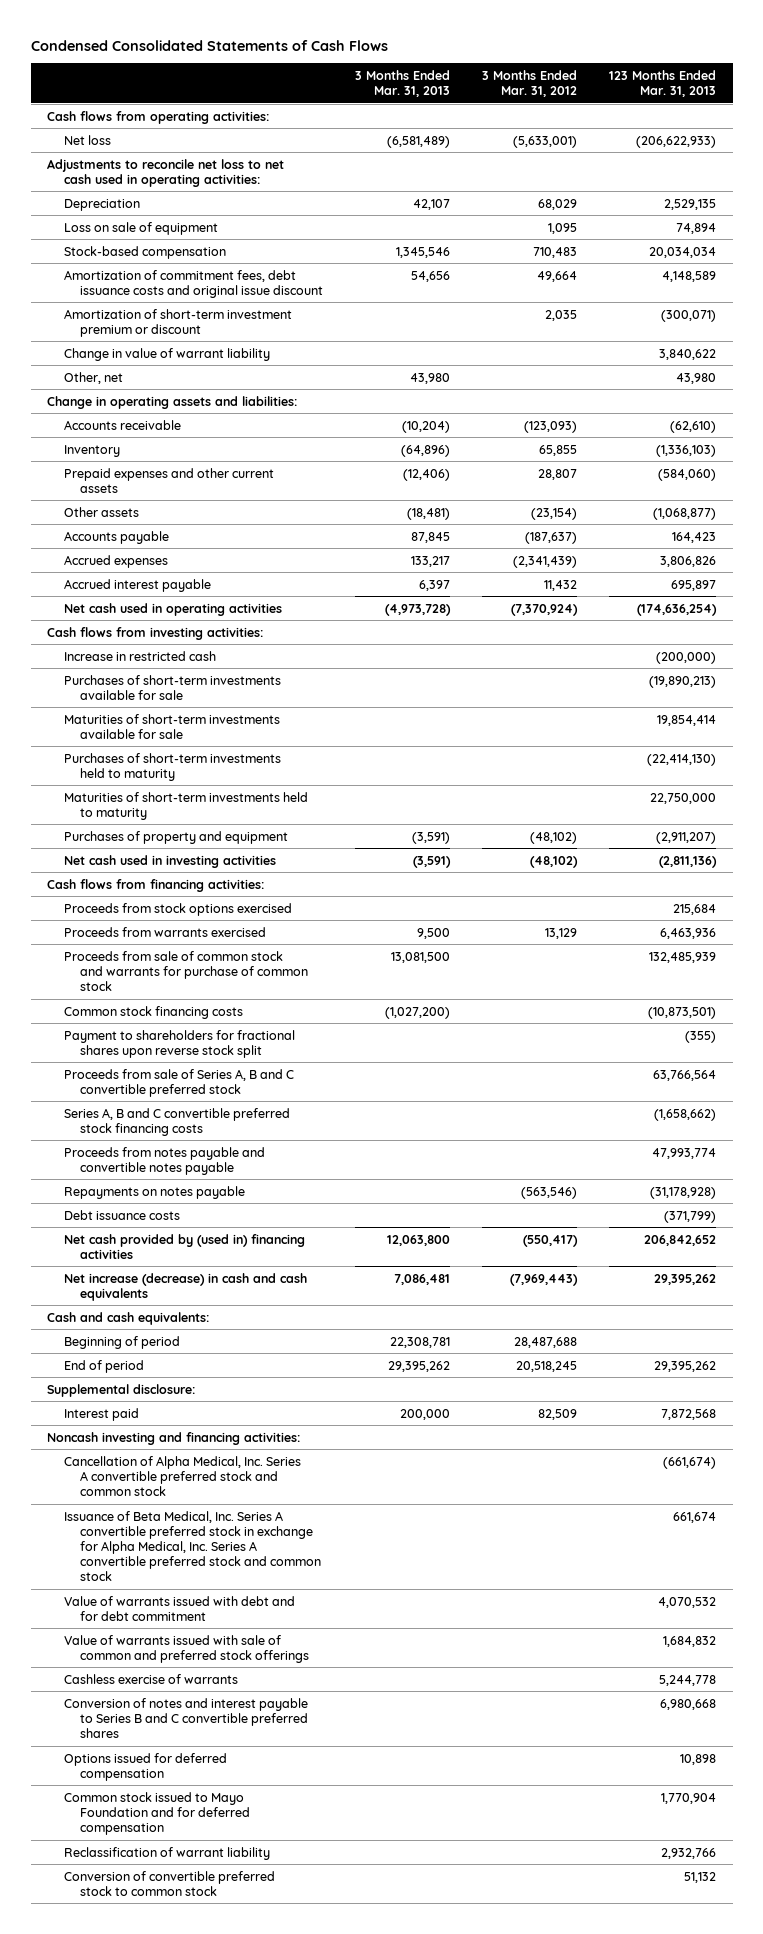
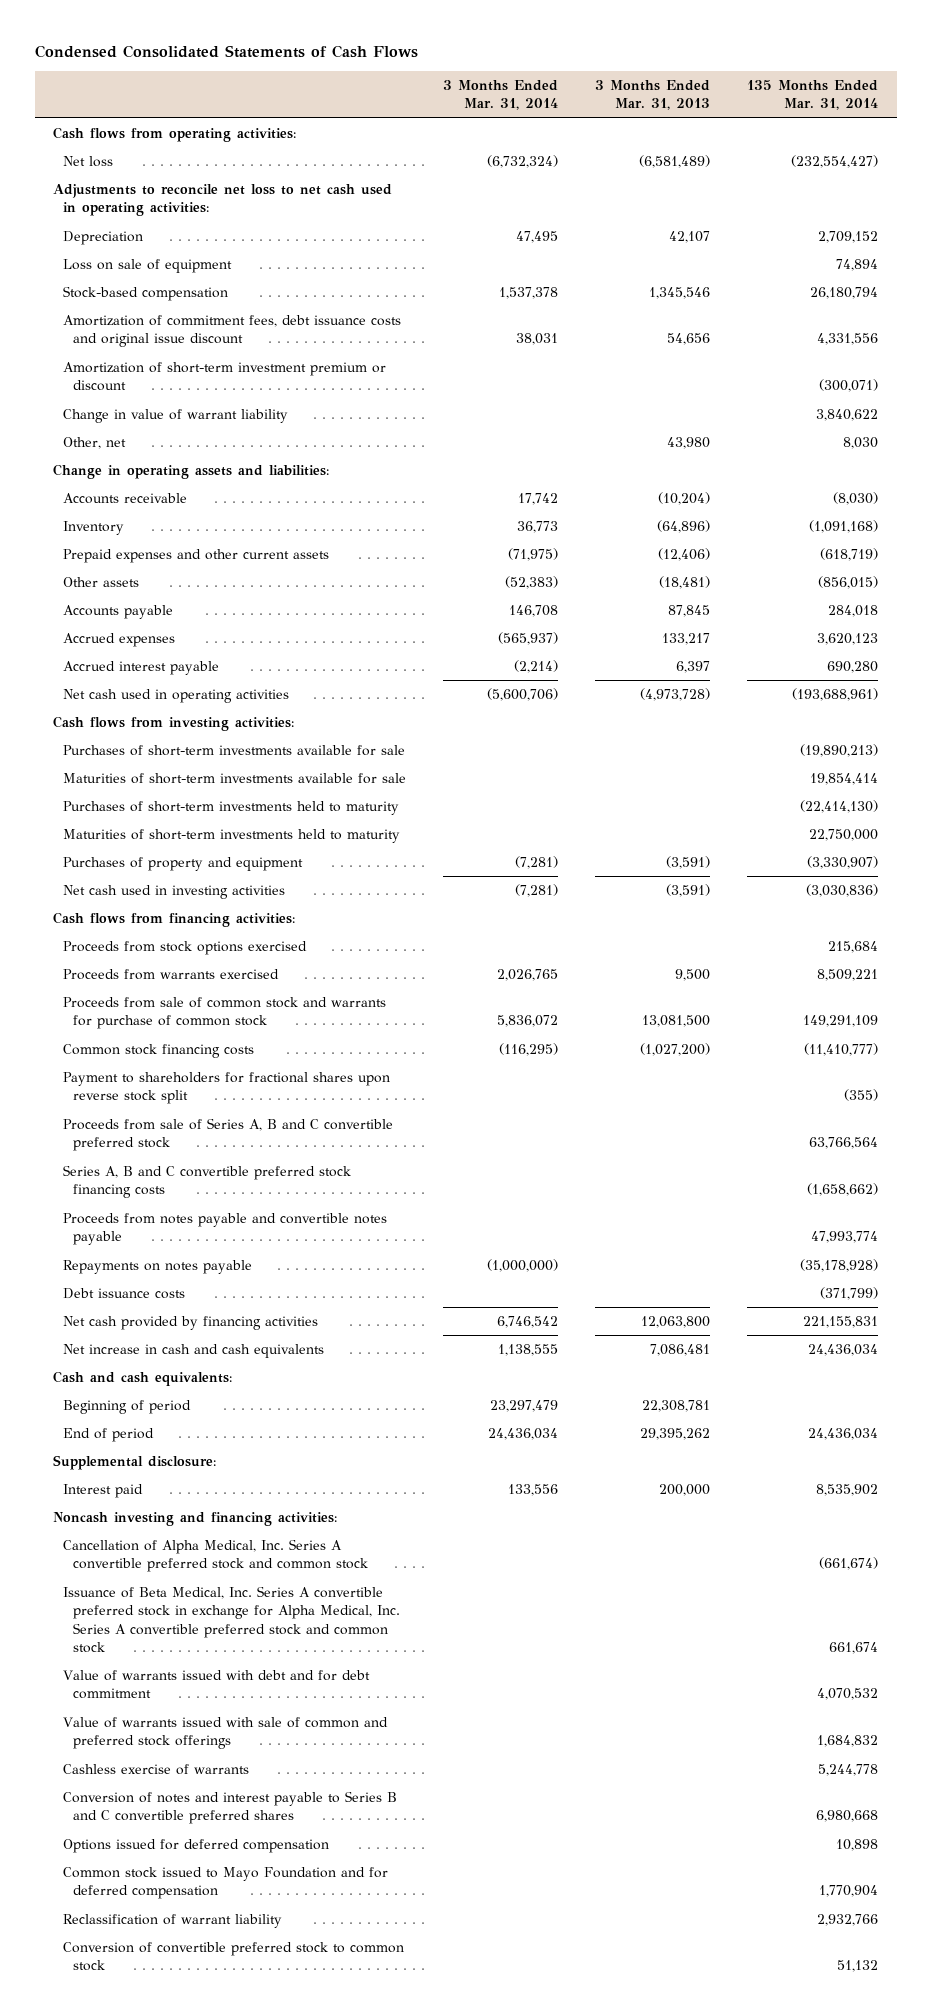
- | 3 Months Ended Mar. 31, 2013 | 3 Months Ended Mar. 31, 2012 | 123 Months Ended Mar. 31, 2013
+ | 3 Months Ended Mar. 31, 2014 | 3 Months Ended Mar. 31, 2013 | 135 Months Ended Mar. 31, 2014
- Increase in restricted cash | | | (200,000)
- Net cash provided by (used in) financing activities | 12,063,800 | (550,417) | 206,842,652
- Net increase (decrease) in cash and cash equivalents | 7,086,481 | (7,969,443) | 29,395,262
+ Net cash provided by financing activities | 6,746,542 | 12,063,800 | 221,155,831
+ Net increase in cash and cash equivalents | 1,138,555 | 7,086,481 | 24,436,034

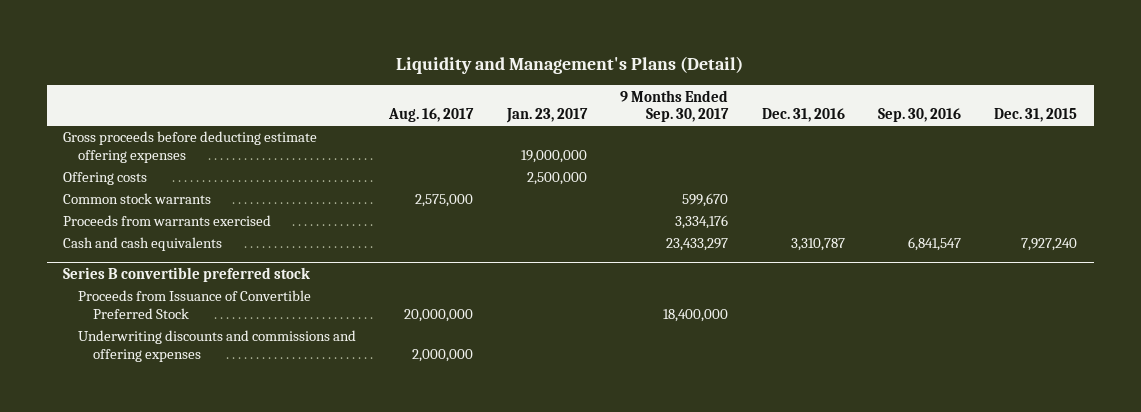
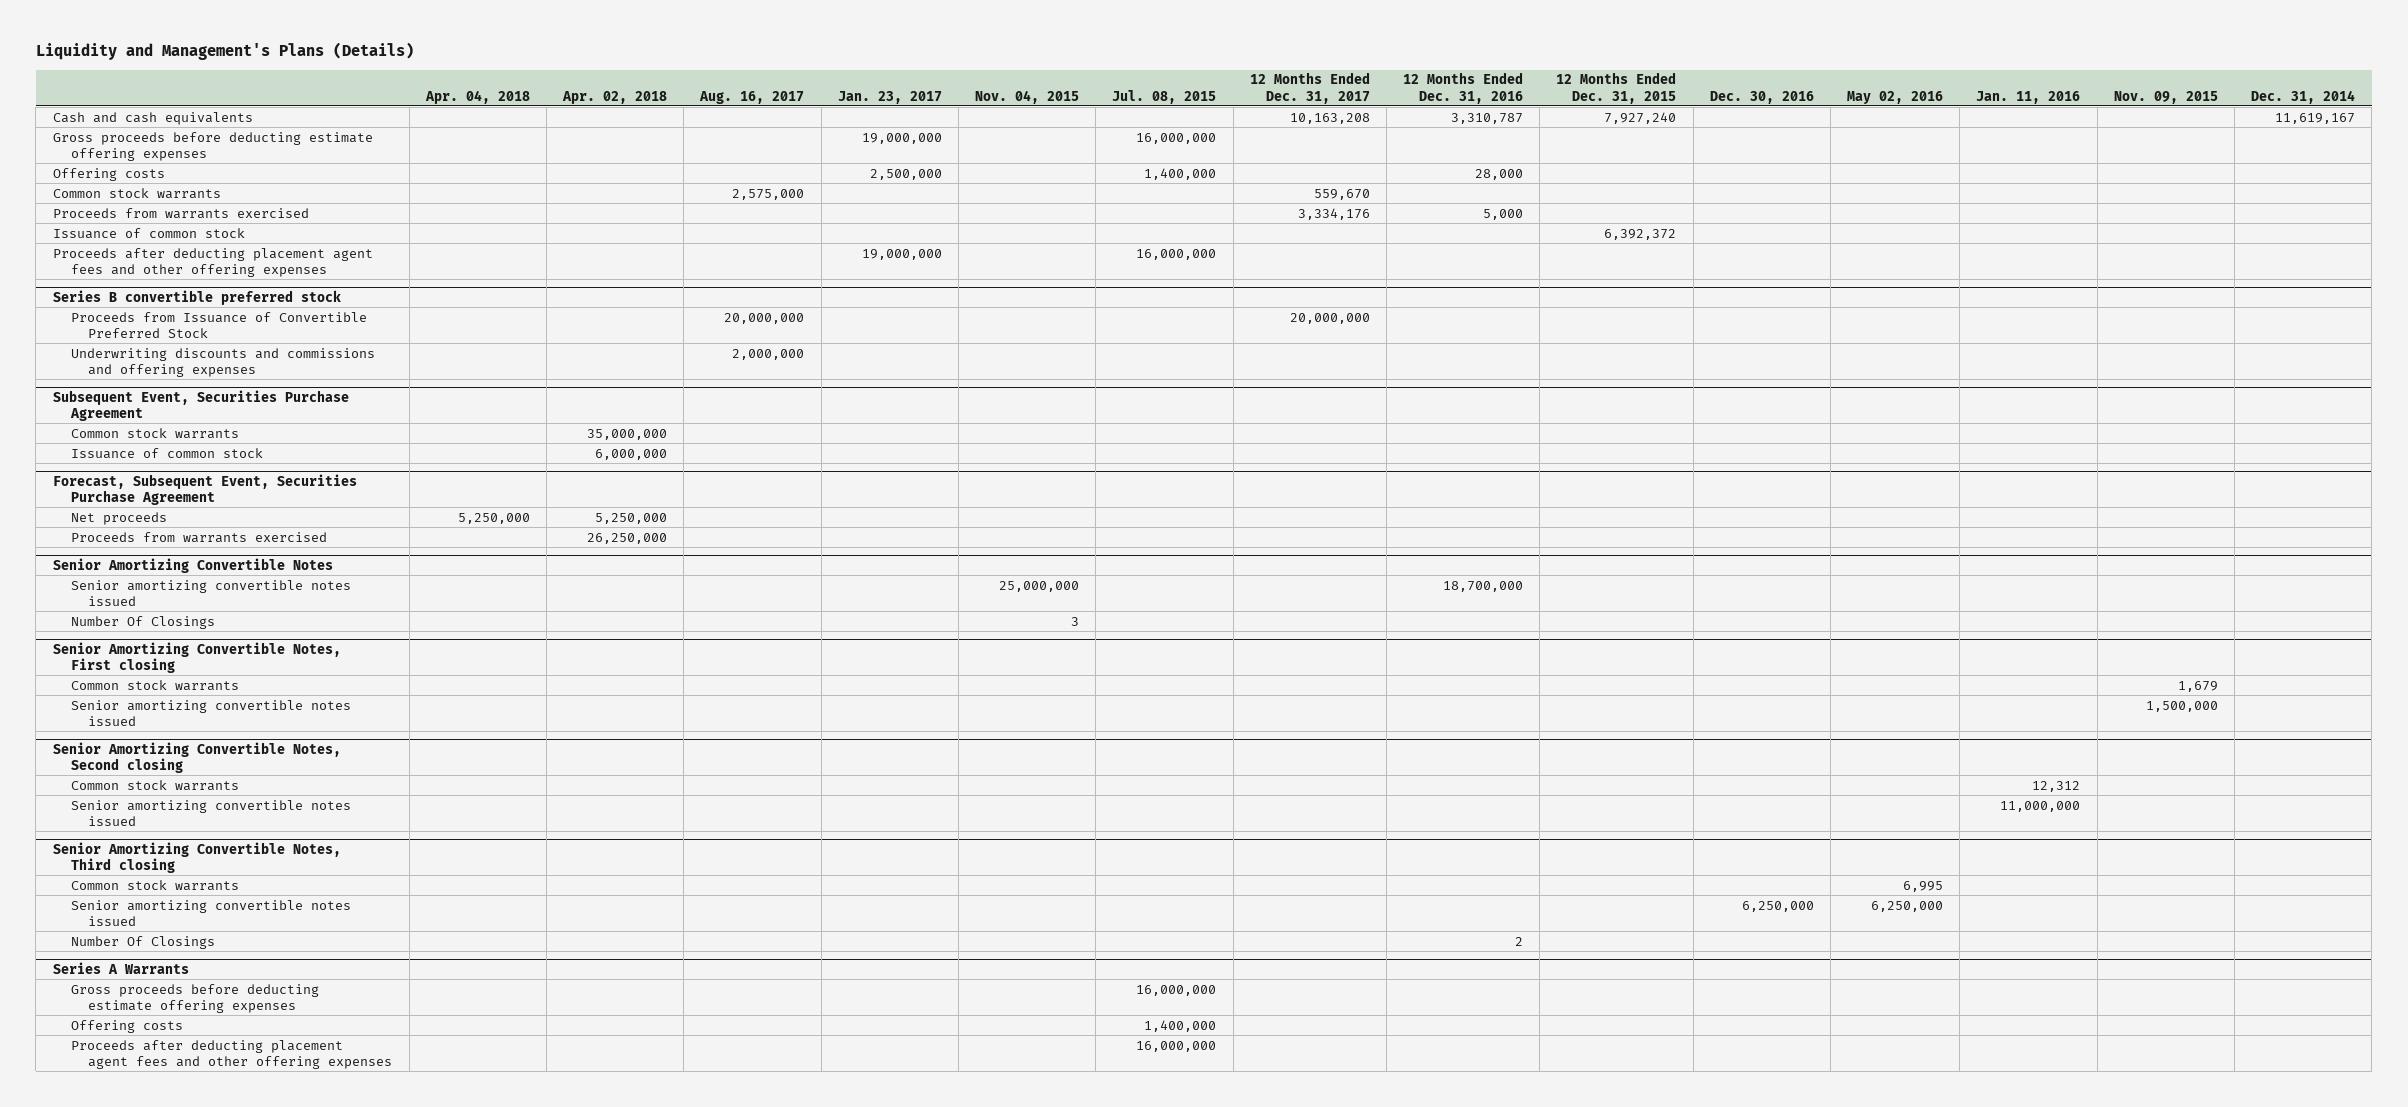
- Liquidity and Management's Plans (Detail)
+ Liquidity and Management's Plans (Details)
- | Aug. 16, 2017 | Jan. 23, 2017 | 9 Months Ended Sep. 30, 2017 | Dec. 31, 2016 | Sep. 30, 2016 | Dec. 31, 2015
+ | Apr. 04, 2018 | Apr. 02, 2018 | Aug. 16, 2017 | Jan. 23, 2017 | Nov. 04, 2015 | Jul. 08, 2015 | 12 Months Ended Dec. 31, 2017 | 12 Months Ended Dec. 31, 2016 | 12 Months Ended Dec. 31, 2015 | Dec. 30, 2016 | May 02, 2016 | Jan. 11, 2016 | Nov. 09, 2015 | Dec. 31, 2014
moved up: Cash and cash equivalents | | | | | | | 10,163,208 | 3,310,787 | 7,927,240 | | | | | 11,619,167
+ Issuance of common stock | | | | | | | | | 6,392,372 | | | | |
+ Proceeds after deducting placement agent fees and other offering expenses | | | | 19,000,000 | | 16,000,000 | | | | | | | |
+ Subsequent Event, Securities Purchase Agreement
+ Common stock warrants | | 35,000,000 | | | | | | | | | | | |
+ Issuance of common stock | | 6,000,000 | | | | | | | | | | | |
+ Forecast, Subsequent Event, Securities Purchase Agreement
+ Net proceeds | 5,250,000 | 5,250,000 | | | | | | | | | | | |
+ Proceeds from warrants exercised | | 26,250,000 | | | | | | | | | | | |
+ Senior Amortizing Convertible Notes
+ Senior amortizing convertible notes issued | | | | | 25,000,000 | | | 18,700,000 | | | | | |
+ Number Of Closings | | | | | 3 | | | | | | | | |
+ Senior Amortizing Convertible Notes, First closing
+ Common stock warrants | | | | | | | | | | | | | 1,679 |
+ Senior amortizing convertible notes issued | | | | | | | | | | | | | 1,500,000 |
+ Senior Amortizing Convertible Notes, Second closing
+ Common stock warrants | | | | | | | | | | | | 12,312 | |
+ Senior amortizing convertible notes issued | | | | | | | | | | | | 11,000,000 | |
+ Senior Amortizing Convertible Notes, Third closing
+ Common stock warrants | | | | | | | | | | | 6,995 | | |
+ Senior amortizing convertible notes issued | | | | | | | | | | 6,250,000 | 6,250,000 | | |
+ Number Of Closings | | | | | | | | 2 | | | | | |
+ Series A Warrants
+ Gross proceeds before deducting estimate offering expenses | | | | | | 16,000,000 | | | | | | | |
+ Offering costs | | | | | | 1,400,000 | | | | | | | |
+ Proceeds after deducting placement agent fees and other offering expenses | | | | | | 16,000,000 | | | | | | | |

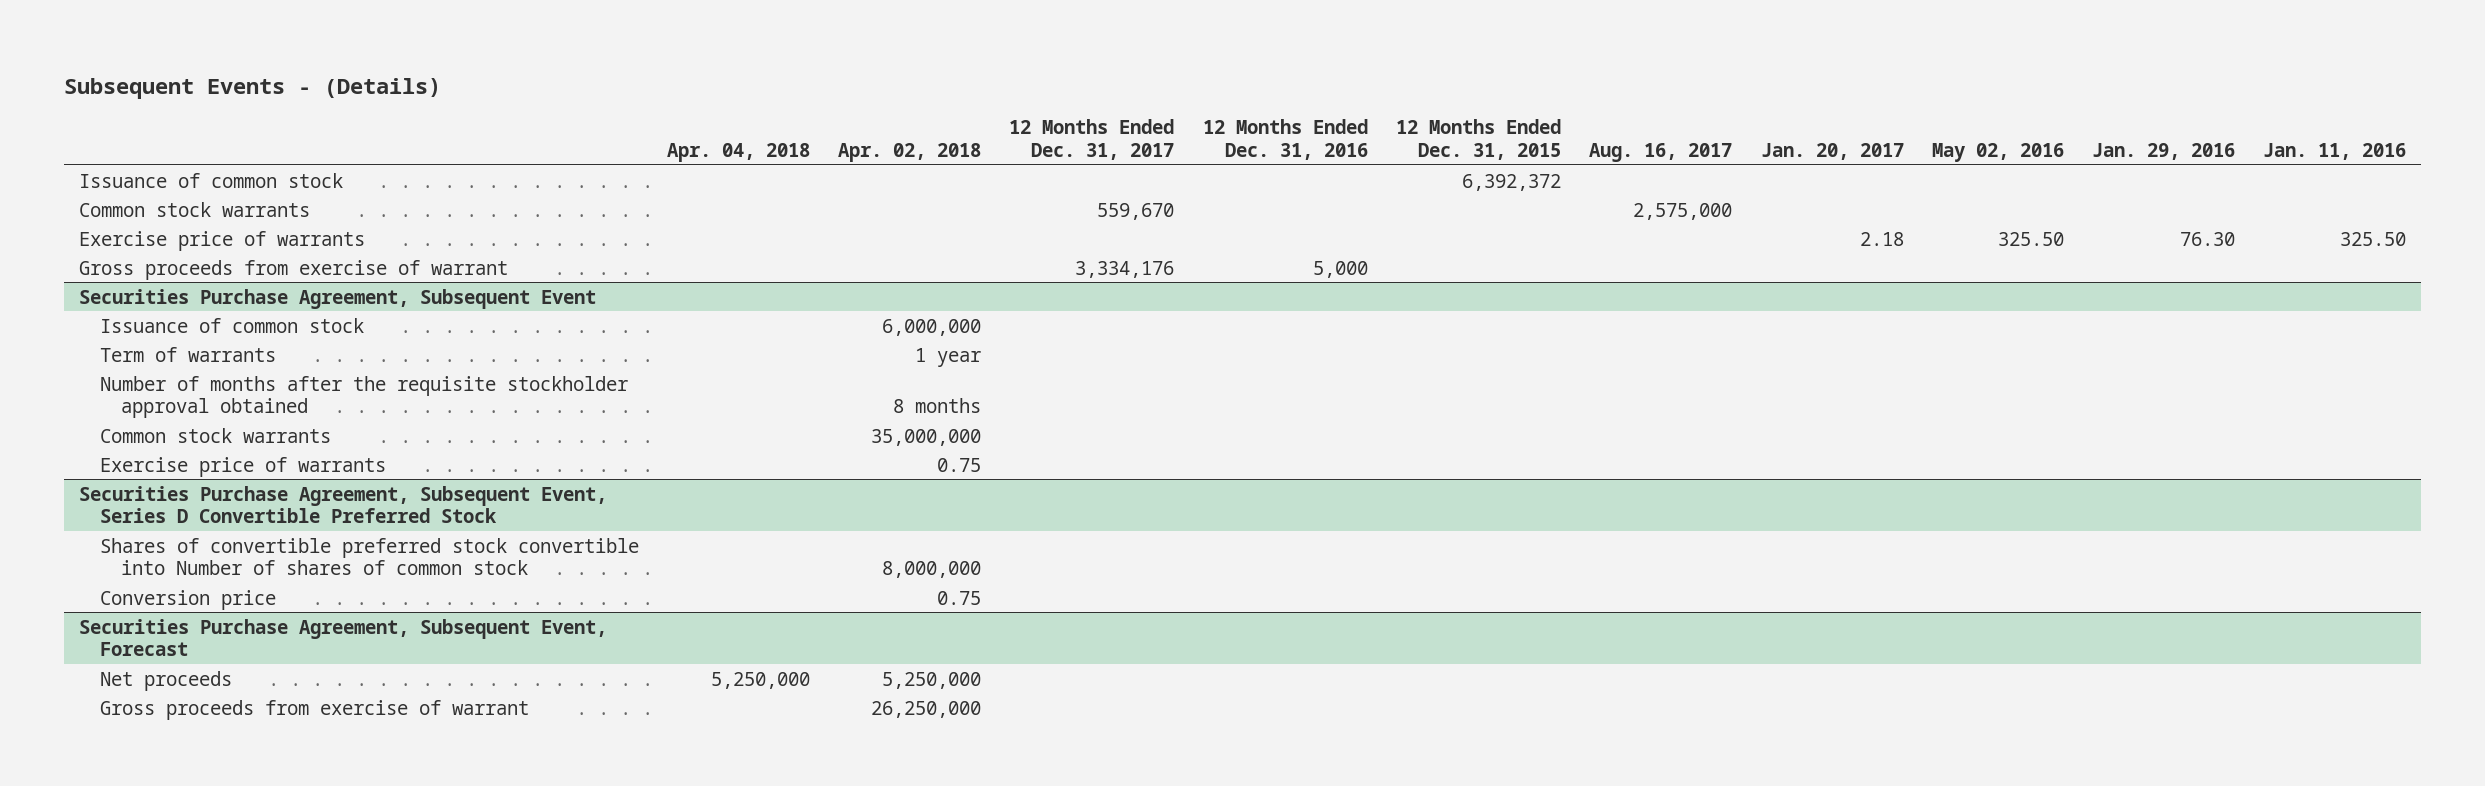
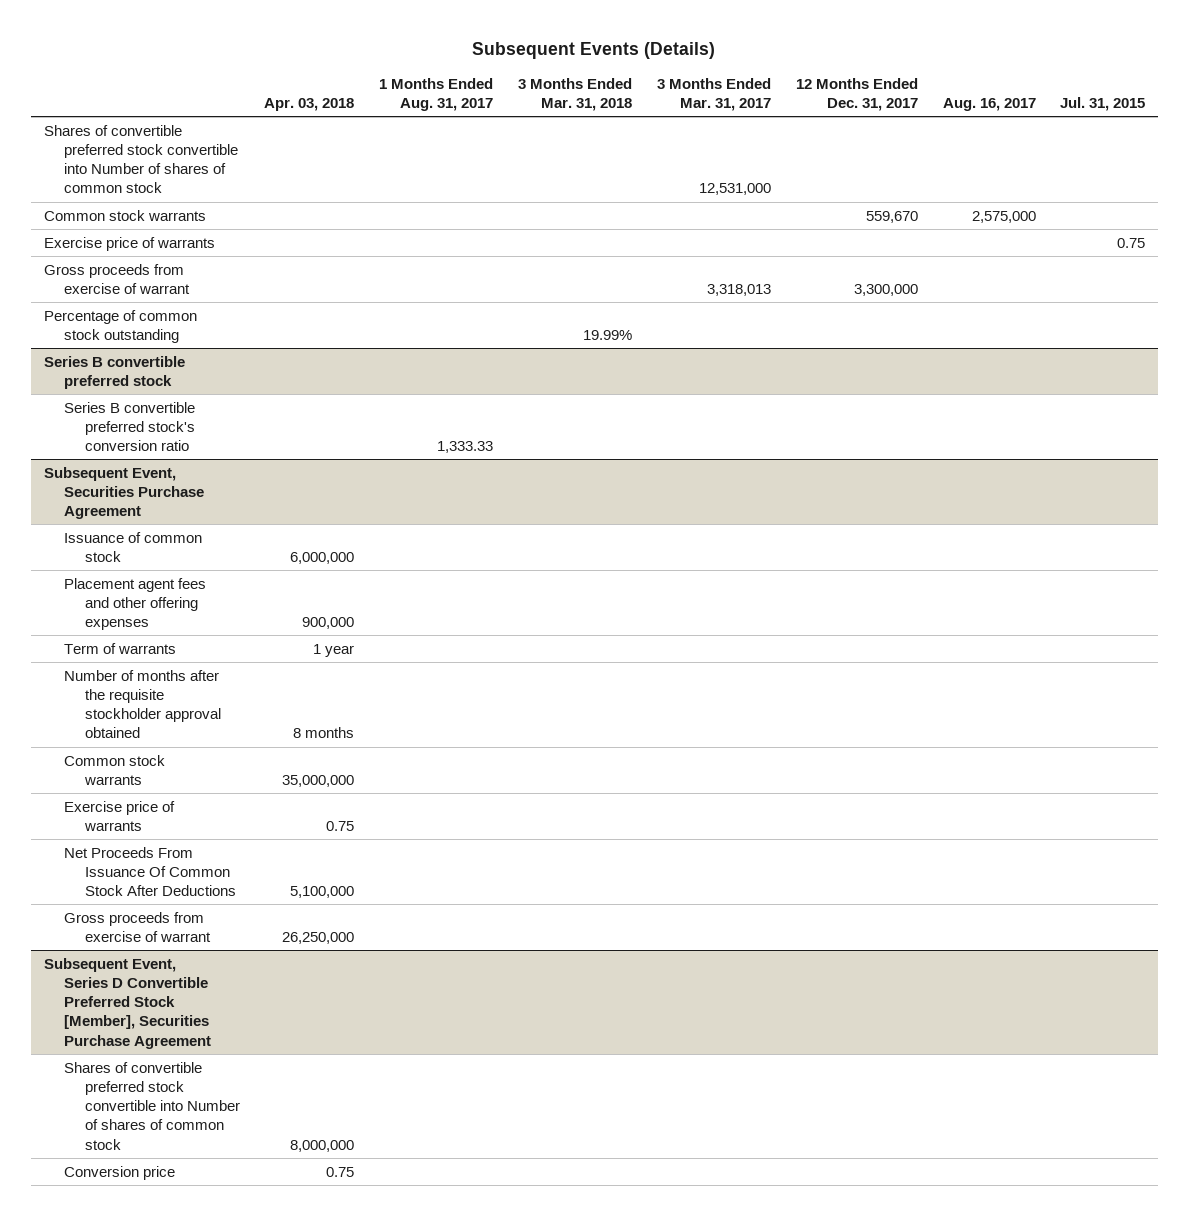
- Subsequent Events - (Details)
+ Subsequent Events (Details)
- | Apr. 04, 2018 | Apr. 02, 2018 | 12 Months Ended Dec. 31, 2017 | 12 Months Ended Dec. 31, 2016 | 12 Months Ended Dec. 31, 2015 | Aug. 16, 2017 | Jan. 20, 2017 | May 02, 2016 | Jan. 29, 2016 | Jan. 11, 2016
+ | Apr. 03, 2018 | 1 Months Ended Aug. 31, 2017 | 3 Months Ended Mar. 31, 2018 | 3 Months Ended Mar. 31, 2017 | 12 Months Ended Dec. 31, 2017 | Aug. 16, 2017 | Jul. 31, 2015
- Issuance of common stock | | | | | 6,392,372 | | | | |
+ Shares of convertible preferred stock convertible into Number of shares of common stock | | | | 12,531,000 | | |
- Gross proceeds from exercise of warrant | | | 3,334,176 | 5,000 | | | | | |
- Securities Purchase Agreement, Subsequent Event
+ Gross proceeds from exercise of warrant | | | | 3,318,013 | 3,300,000 | |
+ Percentage of common stock outstanding | | | 19.99% | | | |
+ Series B convertible preferred stock
+ Series B convertible preferred stock's conversion ratio | | 1,333.33 | | | | |
+ Subsequent Event, Securities Purchase Agreement
+ Placement agent fees and other offering expenses | 900,000 | | | | | |
- Securities Purchase Agreement, Subsequent Event, Series D Convertible Preferred Stock
+ Net Proceeds From Issuance Of Common Stock After Deductions | 5,100,000 | | | | | |
+ Gross proceeds from exercise of warrant | 26,250,000 | | | | | |
+ Subsequent Event, Series D Convertible Preferred Stock [Member], Securities Purchase Agreement
- Securities Purchase Agreement, Subsequent Event, Forecast
- Net proceeds | 5,250,000 | 5,250,000 | | | | | | | |
- Gross proceeds from exercise of warrant | | 26,250,000 | | | | | | | |

